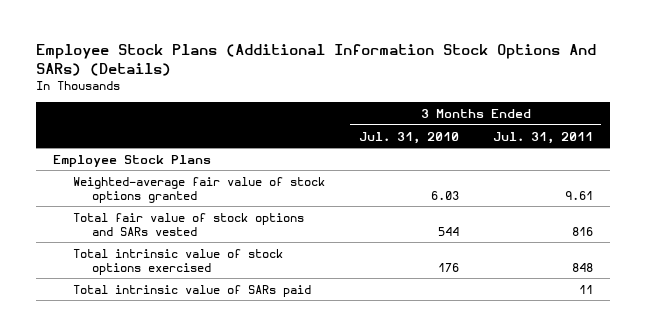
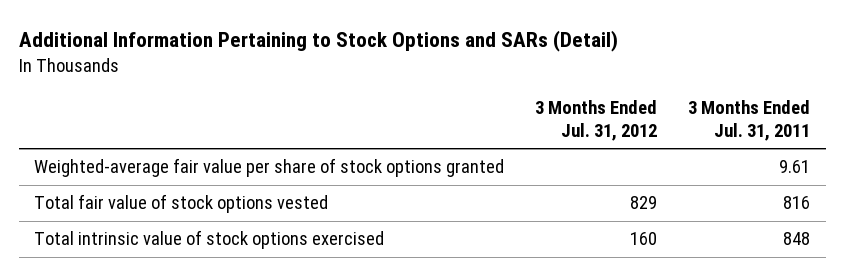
- Employee Stock Plans (Additional Information Stock Options And SARs) (Details)
+ Additional Information Pertaining to Stock Options and SARs (Detail)
- | 3 Months Ended Jul. 31, 2010 | 3 Months Ended Jul. 31, 2011
+ | 3 Months Ended Jul. 31, 2012 | 3 Months Ended Jul. 31, 2011
- Employee Stock Plans
- Weighted-average fair value of stock options granted | 6.03 | 9.61
- Total fair value of stock options and SARs vested | 544 | 816
+ Weighted-average fair value per share of stock options granted | | 9.61
+ Total fair value of stock options vested | 829 | 816
- Total intrinsic value of SARs paid | | 11

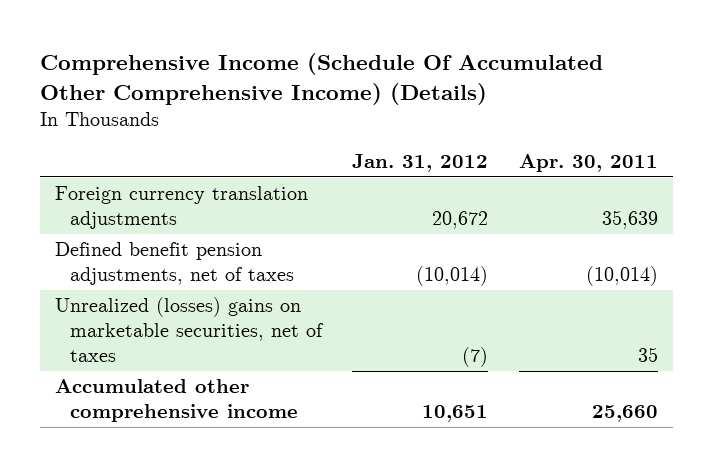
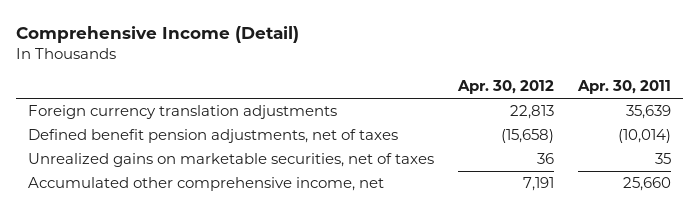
- Comprehensive Income (Schedule Of Accumulated Other Comprehensive Income) (Details)
+ Comprehensive Income (Detail)
- | Jan. 31, 2012 | Apr. 30, 2011
+ | Apr. 30, 2012 | Apr. 30, 2011
- Unrealized (losses) gains on marketable securities, net of taxes | (7) | 35
- Accumulated other comprehensive income | 10,651 | 25,660
+ Unrealized gains on marketable securities, net of taxes | 36 | 35
+ Accumulated other comprehensive income, net | 7,191 | 25,660

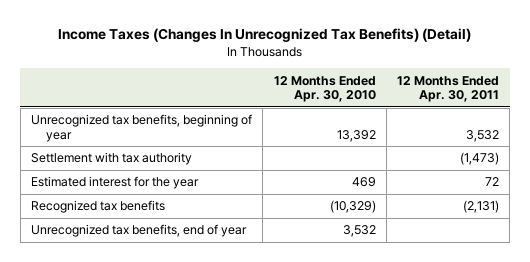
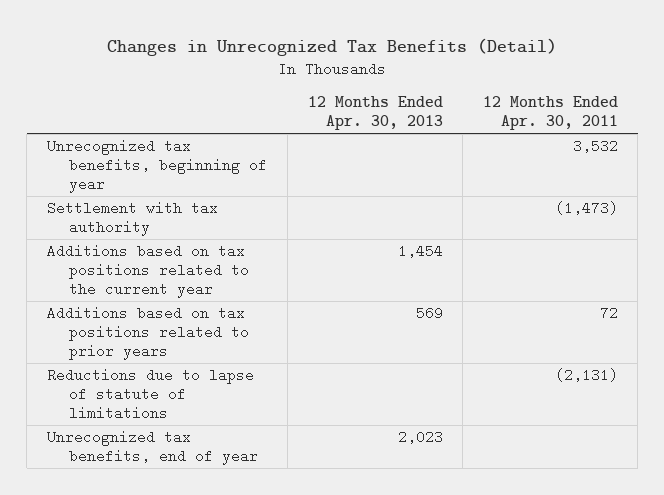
- Income Taxes (Changes In Unrecognized Tax Benefits) (Detail)
+ Changes in Unrecognized Tax Benefits (Detail)
- | 12 Months Ended Apr. 30, 2010 | 12 Months Ended Apr. 30, 2011
+ | 12 Months Ended Apr. 30, 2013 | 12 Months Ended Apr. 30, 2011
- Estimated interest for the year | 469 | 72
- Recognized tax benefits | (10,329) | (2,131)
+ Additions based on tax positions related to the current year | 1,454 |
+ Additions based on tax positions related to prior years | 569 | 72
+ Reductions due to lapse of statute of limitations | | (2,131)

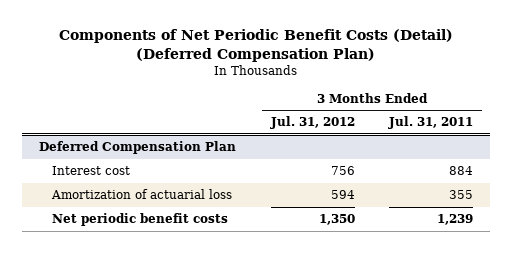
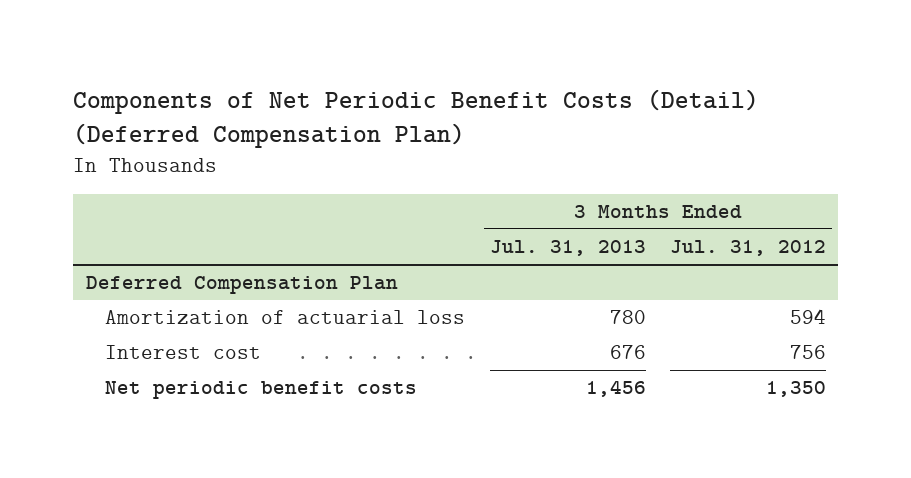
- | 3 Months Ended Jul. 31, 2012 | 3 Months Ended Jul. 31, 2011
+ | 3 Months Ended Jul. 31, 2013 | 3 Months Ended Jul. 31, 2012
@ Deferred Compensation Plan
moved down: Interest cost | 676 | 756

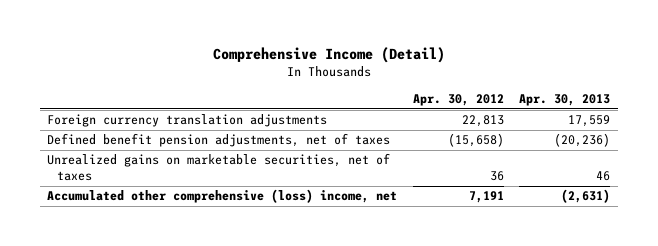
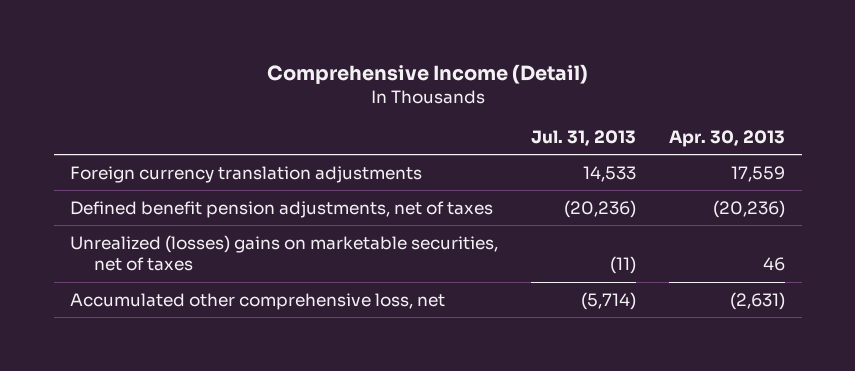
- | Apr. 30, 2012 | Apr. 30, 2013
+ | Jul. 31, 2013 | Apr. 30, 2013
- Unrealized gains on marketable securities, net of taxes | 36 | 46
- Accumulated other comprehensive (loss) income, net | 7,191 | (2,631)
+ Unrealized (losses) gains on marketable securities, net of taxes | (11) | 46
+ Accumulated other comprehensive loss, net | (5,714) | (2,631)

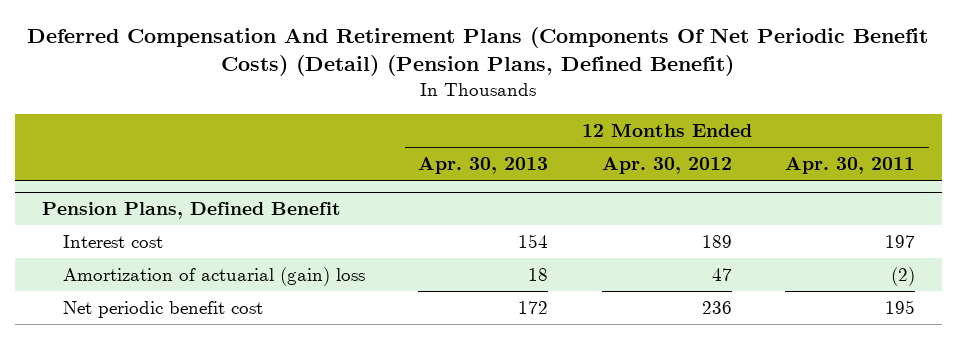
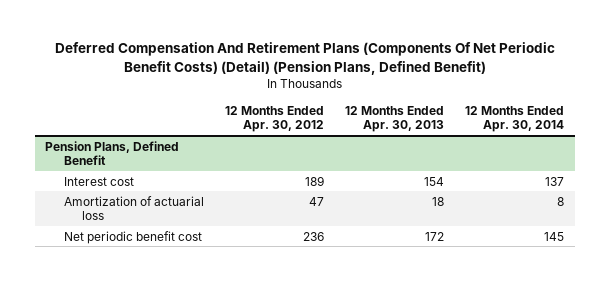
- | 12 Months Ended Apr. 30, 2013 | 12 Months Ended Apr. 30, 2012 | 12 Months Ended Apr. 30, 2011
+ | 12 Months Ended Apr. 30, 2012 | 12 Months Ended Apr. 30, 2013 | 12 Months Ended Apr. 30, 2014
@ Pension Plans, Defined Benefit
- Amortization of actuarial (gain) loss | 18 | 47 | (2)
+ Amortization of actuarial loss | 47 | 18 | 8

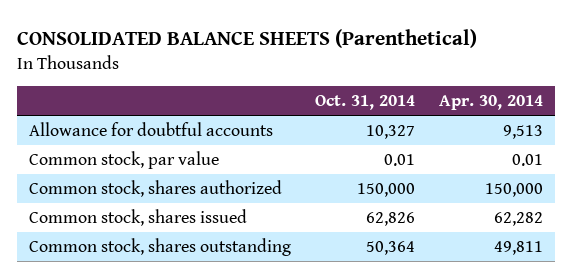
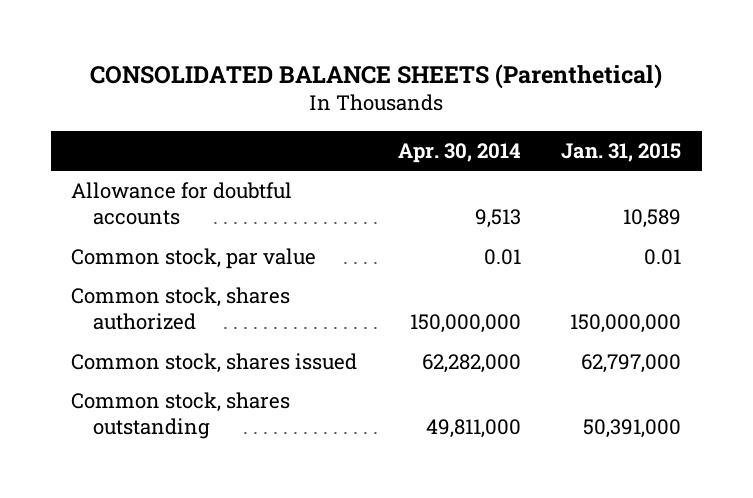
- | Oct. 31, 2014 | Apr. 30, 2014
+ | Apr. 30, 2014 | Jan. 31, 2015
- Common stock, shares authorized | 150,000 | 150,000
- Common stock, shares issued | 62,826 | 62,282
- Common stock, shares outstanding | 50,364 | 49,811
+ Common stock, shares authorized | 150,000,000 | 150,000,000
+ Common stock, shares issued | 62,282,000 | 62,797,000
+ Common stock, shares outstanding | 49,811,000 | 50,391,000

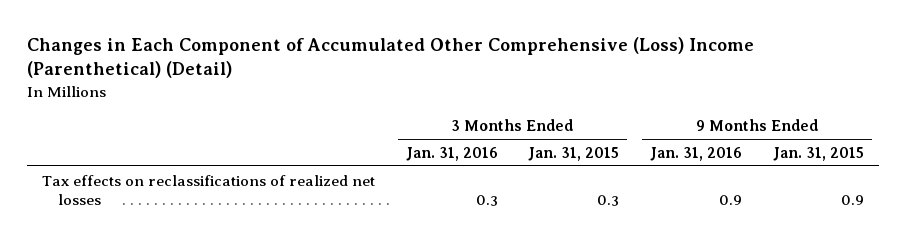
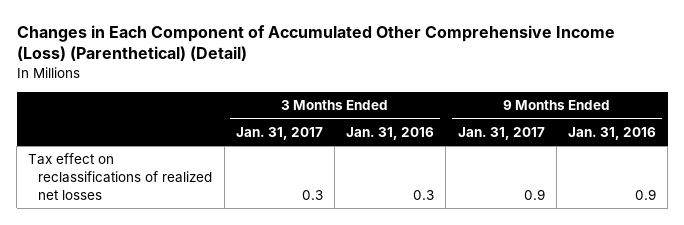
- Changes in Each Component of Accumulated Other Comprehensive (Loss) Income (Parenthetical) (Detail)
+ Changes in Each Component of Accumulated Other Comprehensive Income (Loss) (Parenthetical) (Detail)
- | 3 Months Ended Jan. 31, 2016 | 3 Months Ended Jan. 31, 2015 | 9 Months Ended Jan. 31, 2016 | 9 Months Ended Jan. 31, 2015
+ | 3 Months Ended Jan. 31, 2017 | 3 Months Ended Jan. 31, 2016 | 9 Months Ended Jan. 31, 2017 | 9 Months Ended Jan. 31, 2016
- Tax effects on reclassifications of realized net losses | 0.3 | 0.3 | 0.9 | 0.9
+ Tax effect on reclassifications of realized net losses | 0.3 | 0.3 | 0.9 | 0.9

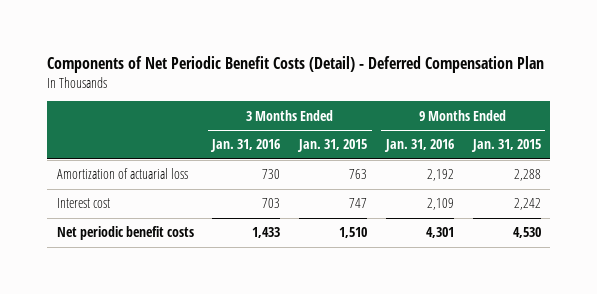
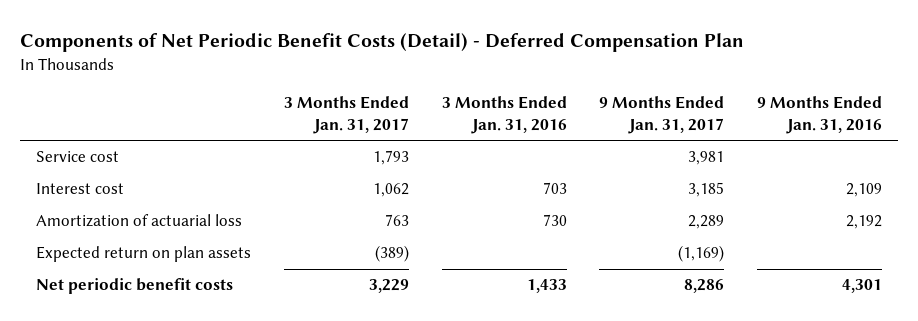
- | 3 Months Ended Jan. 31, 2016 | 3 Months Ended Jan. 31, 2015 | 9 Months Ended Jan. 31, 2016 | 9 Months Ended Jan. 31, 2015
+ | 3 Months Ended Jan. 31, 2017 | 3 Months Ended Jan. 31, 2016 | 9 Months Ended Jan. 31, 2017 | 9 Months Ended Jan. 31, 2016
+ Service cost | 1,793 | | 3,981 |
moved down: Amortization of actuarial loss | 763 | 730 | 2,289 | 2,192
+ Expected return on plan assets | (389) | | (1,169) |

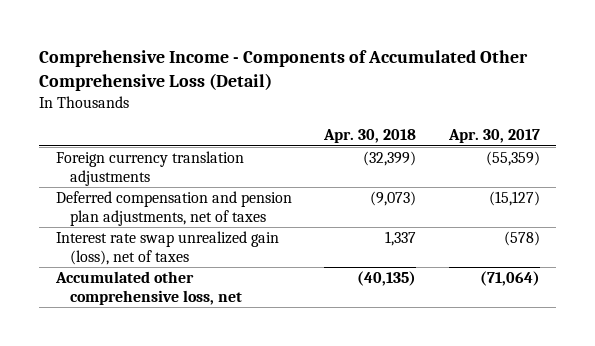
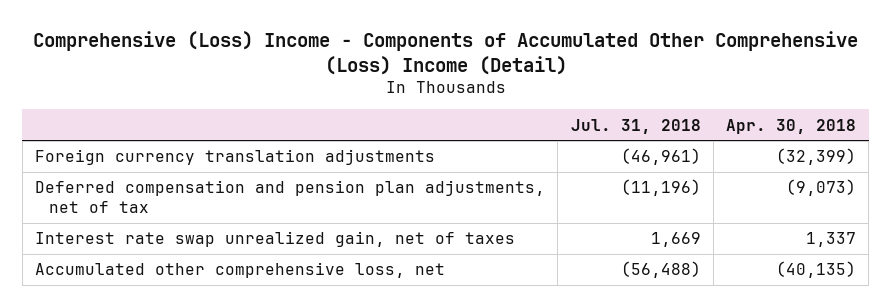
- Comprehensive Income - Components of Accumulated Other Comprehensive Loss (Detail)
+ Comprehensive (Loss) Income - Components of Accumulated Other Comprehensive (Loss) Income (Detail)
- | Apr. 30, 2018 | Apr. 30, 2017
+ | Jul. 31, 2018 | Apr. 30, 2018
- Deferred compensation and pension plan adjustments, net of taxes | (9,073) | (15,127)
- Interest rate swap unrealized gain (loss), net of taxes | 1,337 | (578)
+ Deferred compensation and pension plan adjustments, net of tax | (11,196) | (9,073)
+ Interest rate swap unrealized gain, net of taxes | 1,669 | 1,337

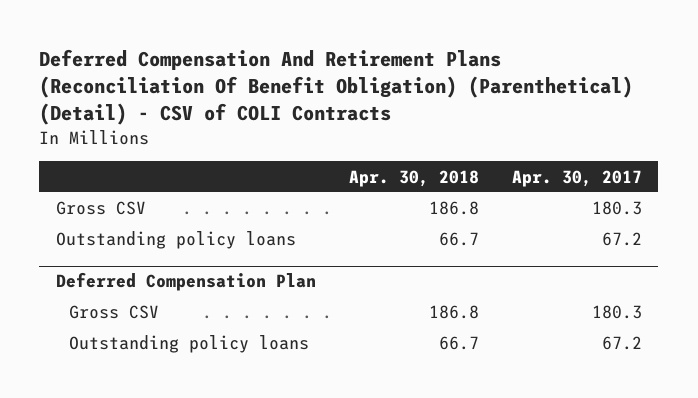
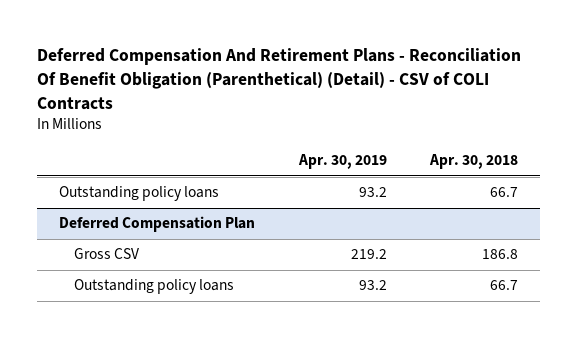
- Deferred Compensation And Retirement Plans (Reconciliation Of Benefit Obligation) (Parenthetical) (Detail) - CSV of COLI Contracts
+ Deferred Compensation And Retirement Plans - Reconciliation Of Benefit Obligation (Parenthetical) (Detail) - CSV of COLI Contracts
- | Apr. 30, 2018 | Apr. 30, 2017
+ | Apr. 30, 2019 | Apr. 30, 2018
- Gross CSV | 186.8 | 180.3

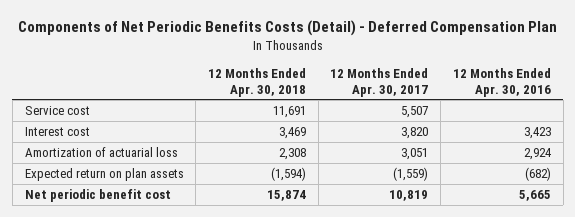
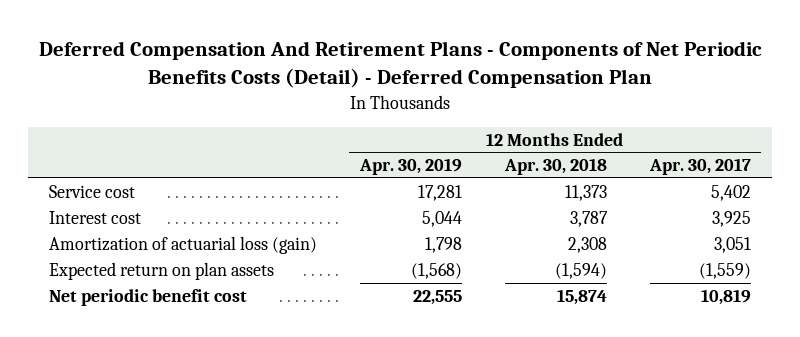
- Components of Net Periodic Benefits Costs (Detail) - Deferred Compensation Plan
+ Deferred Compensation And Retirement Plans - Components of Net Periodic Benefits Costs (Detail) - Deferred Compensation Plan
- | 12 Months Ended Apr. 30, 2018 | 12 Months Ended Apr. 30, 2017 | 12 Months Ended Apr. 30, 2016
+ | 12 Months Ended Apr. 30, 2019 | 12 Months Ended Apr. 30, 2018 | 12 Months Ended Apr. 30, 2017
- Service cost | 11,691 | 5,507 |
- Interest cost | 3,469 | 3,820 | 3,423
- Amortization of actuarial loss | 2,308 | 3,051 | 2,924
+ Service cost | 17,281 | 11,373 | 5,402
+ Interest cost | 5,044 | 3,787 | 3,925
+ Amortization of actuarial loss (gain) | 1,798 | 2,308 | 3,051

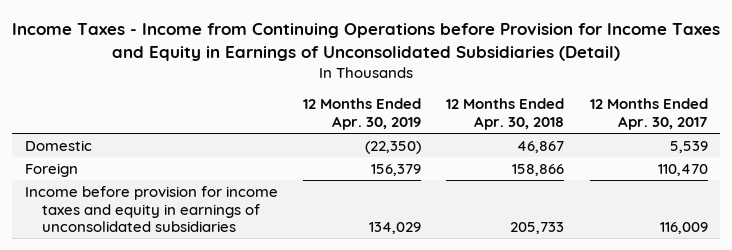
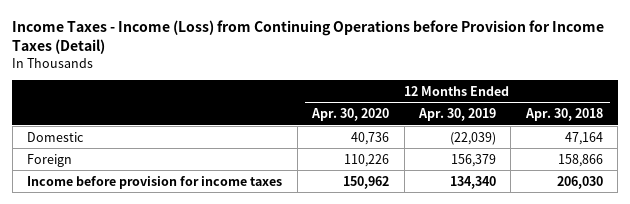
- Income Taxes - Income from Continuing Operations before Provision for Income Taxes and Equity in Earnings of Unconsolidated Subsidiaries (Detail)
+ Income Taxes - Income (Loss) from Continuing Operations before Provision for Income Taxes (Detail)
- | 12 Months Ended Apr. 30, 2019 | 12 Months Ended Apr. 30, 2018 | 12 Months Ended Apr. 30, 2017
+ | 12 Months Ended Apr. 30, 2020 | 12 Months Ended Apr. 30, 2019 | 12 Months Ended Apr. 30, 2018
- Domestic | (22,350) | 46,867 | 5,539
+ Domestic | 40,736 | (22,039) | 47,164
- Income before provision for income taxes and equity in earnings of unconsolidated subsidiaries | 134,029 | 205,733 | 116,009
+ Income before provision for income taxes | 150,962 | 134,340 | 206,030

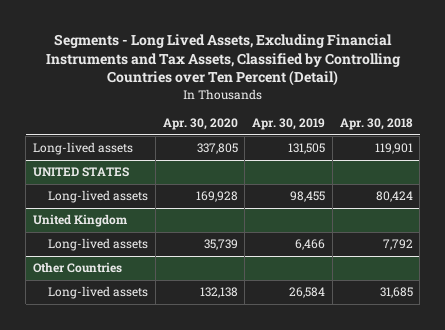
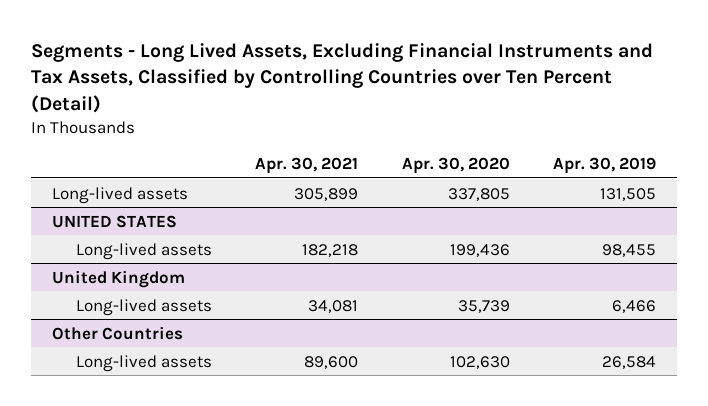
- | Apr. 30, 2020 | Apr. 30, 2019 | Apr. 30, 2018
+ | Apr. 30, 2021 | Apr. 30, 2020 | Apr. 30, 2019
@ UNITED STATES
- Long-lived assets | 169,928 | 98,455 | 80,424
+ Long-lived assets | 182,218 | 199,436 | 98,455
@ Other Countries
- Long-lived assets | 132,138 | 26,584 | 31,685
+ Long-lived assets | 89,600 | 102,630 | 26,584

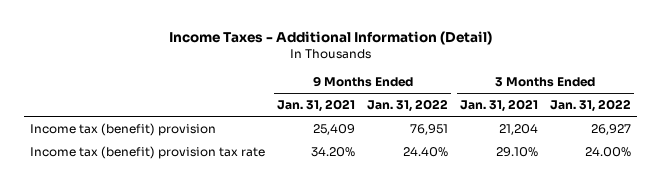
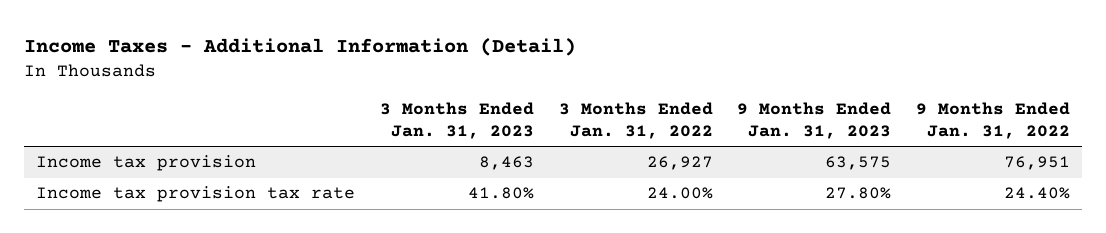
- | 9 Months Ended Jan. 31, 2021 | 9 Months Ended Jan. 31, 2022 | 3 Months Ended Jan. 31, 2021 | 3 Months Ended Jan. 31, 2022
+ | 3 Months Ended Jan. 31, 2023 | 3 Months Ended Jan. 31, 2022 | 9 Months Ended Jan. 31, 2023 | 9 Months Ended Jan. 31, 2022
- Income tax (benefit) provision | 25,409 | 76,951 | 21,204 | 26,927
- Income tax (benefit) provision tax rate | 34.20% | 24.40% | 29.10% | 24.00%
+ Income tax provision | 8,463 | 26,927 | 63,575 | 76,951
+ Income tax provision tax rate | 41.80% | 24.00% | 27.80% | 24.40%

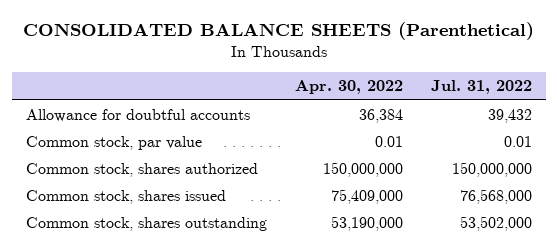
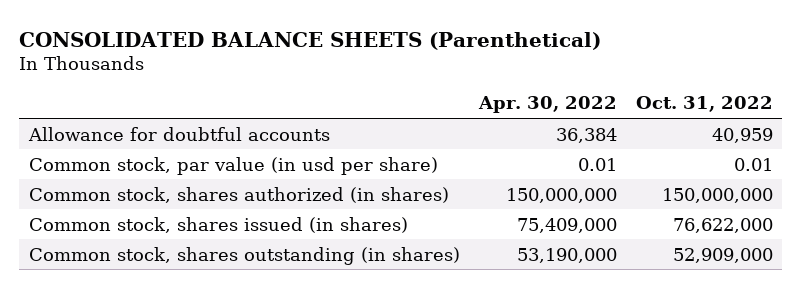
- | Apr. 30, 2022 | Jul. 31, 2022
+ | Apr. 30, 2022 | Oct. 31, 2022
- Common stock, par value | 0.01 | 0.01
- Common stock, shares authorized | 150,000,000 | 150,000,000
- Common stock, shares issued | 75,409,000 | 76,568,000
- Common stock, shares outstanding | 53,190,000 | 53,502,000
+ Common stock, par value (in usd per share) | 0.01 | 0.01
+ Common stock, shares authorized (in shares) | 150,000,000 | 150,000,000
+ Common stock, shares issued (in shares) | 75,409,000 | 76,622,000
+ Common stock, shares outstanding (in shares) | 53,190,000 | 52,909,000

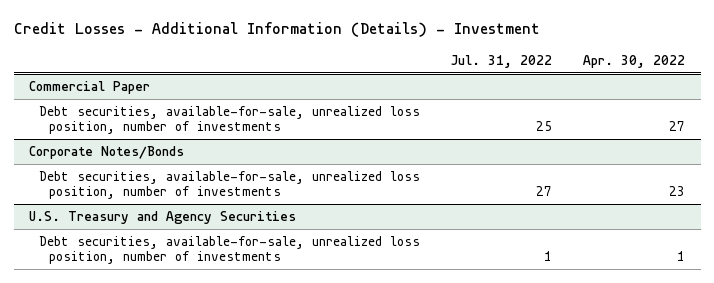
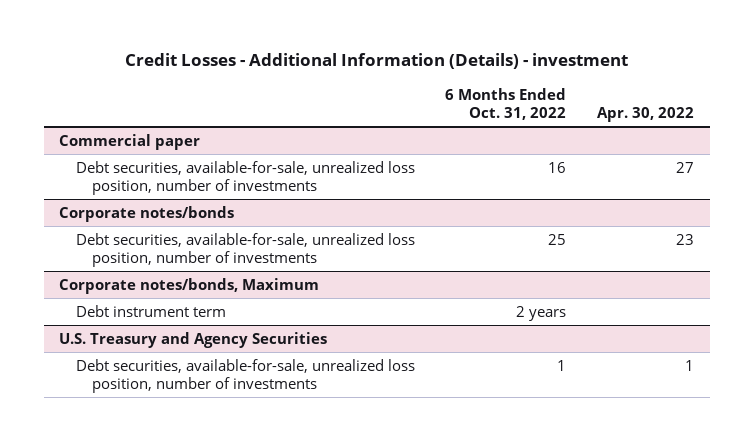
- Credit Losses - Additional Information (Details) - Investment
+ Credit Losses - Additional Information (Details) - investment
- | Jul. 31, 2022 | Apr. 30, 2022
+ | 6 Months Ended Oct. 31, 2022 | Apr. 30, 2022
- Commercial Paper
+ Commercial paper
- Corporate Notes/Bonds
+ Corporate notes/bonds
+ Corporate notes/bonds, Maximum
+ Debt instrument term | 2 years |

